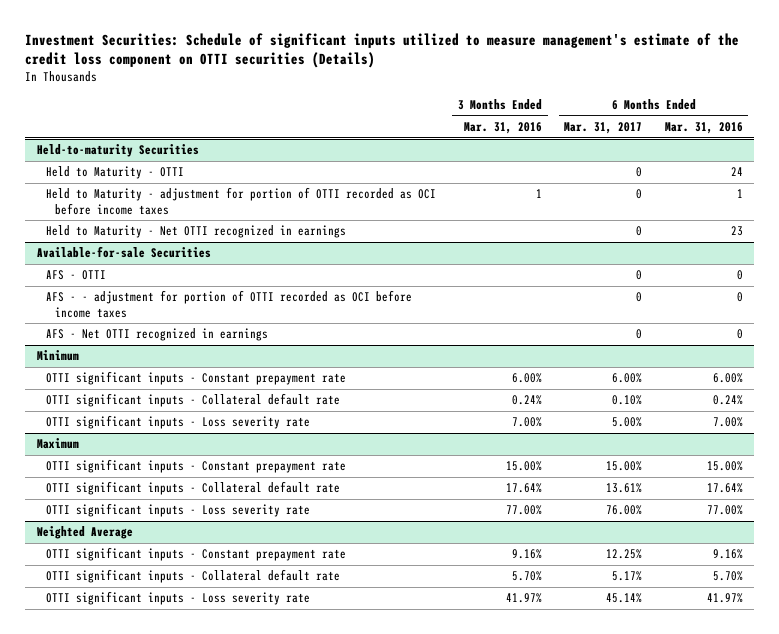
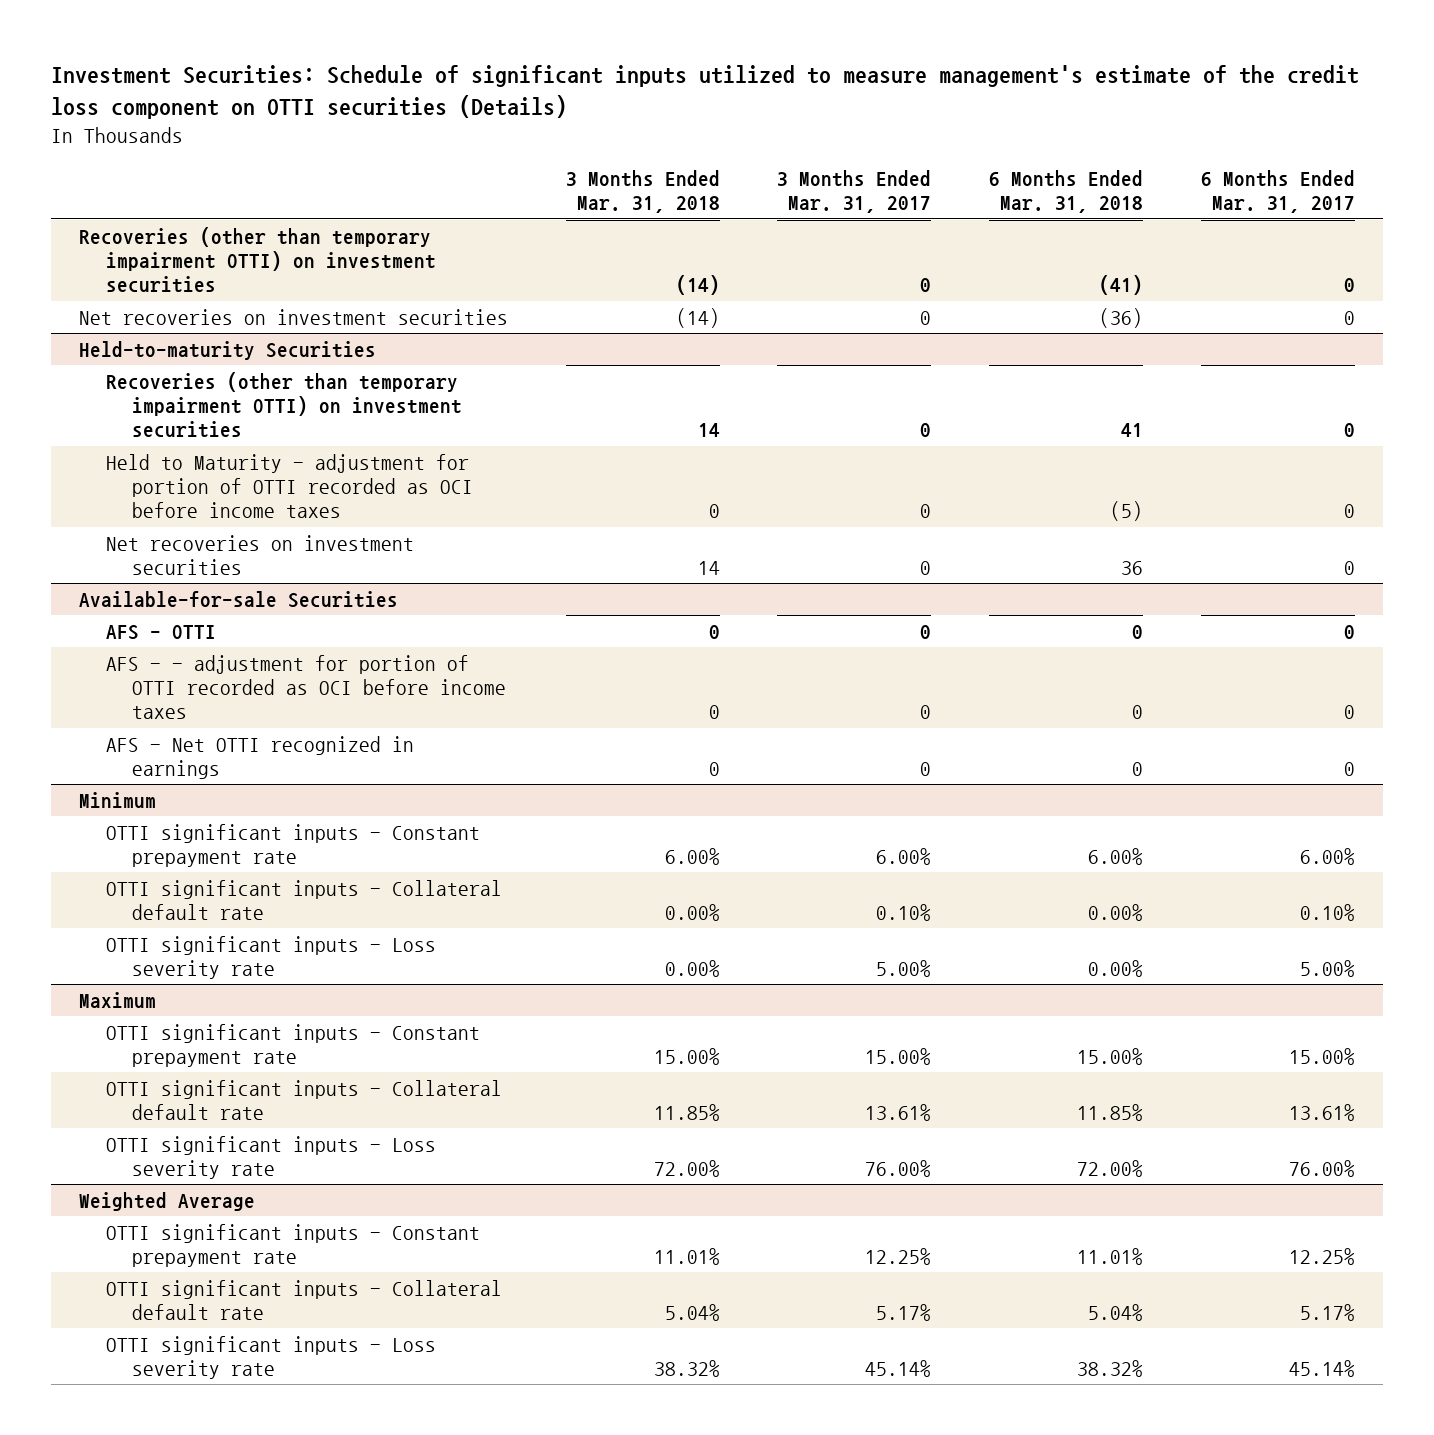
- | 3 Months Ended Mar. 31, 2016 | 6 Months Ended Mar. 31, 2017 | 6 Months Ended Mar. 31, 2016
+ | 3 Months Ended Mar. 31, 2018 | 3 Months Ended Mar. 31, 2017 | 6 Months Ended Mar. 31, 2018 | 6 Months Ended Mar. 31, 2017
+ Recoveries (other than temporary impairment OTTI) on investment securities | (14) | 0 | (41) | 0
+ Net recoveries on investment securities | (14) | 0 | (36) | 0
@ Held-to-maturity Securities
- Held to Maturity - OTTI | | 0 | 24
+ Recoveries (other than temporary impairment OTTI) on investment securities | 14 | 0 | 41 | 0
- Held to Maturity - Net OTTI recognized in earnings | | 0 | 23
+ Net recoveries on investment securities | 14 | 0 | 36 | 0

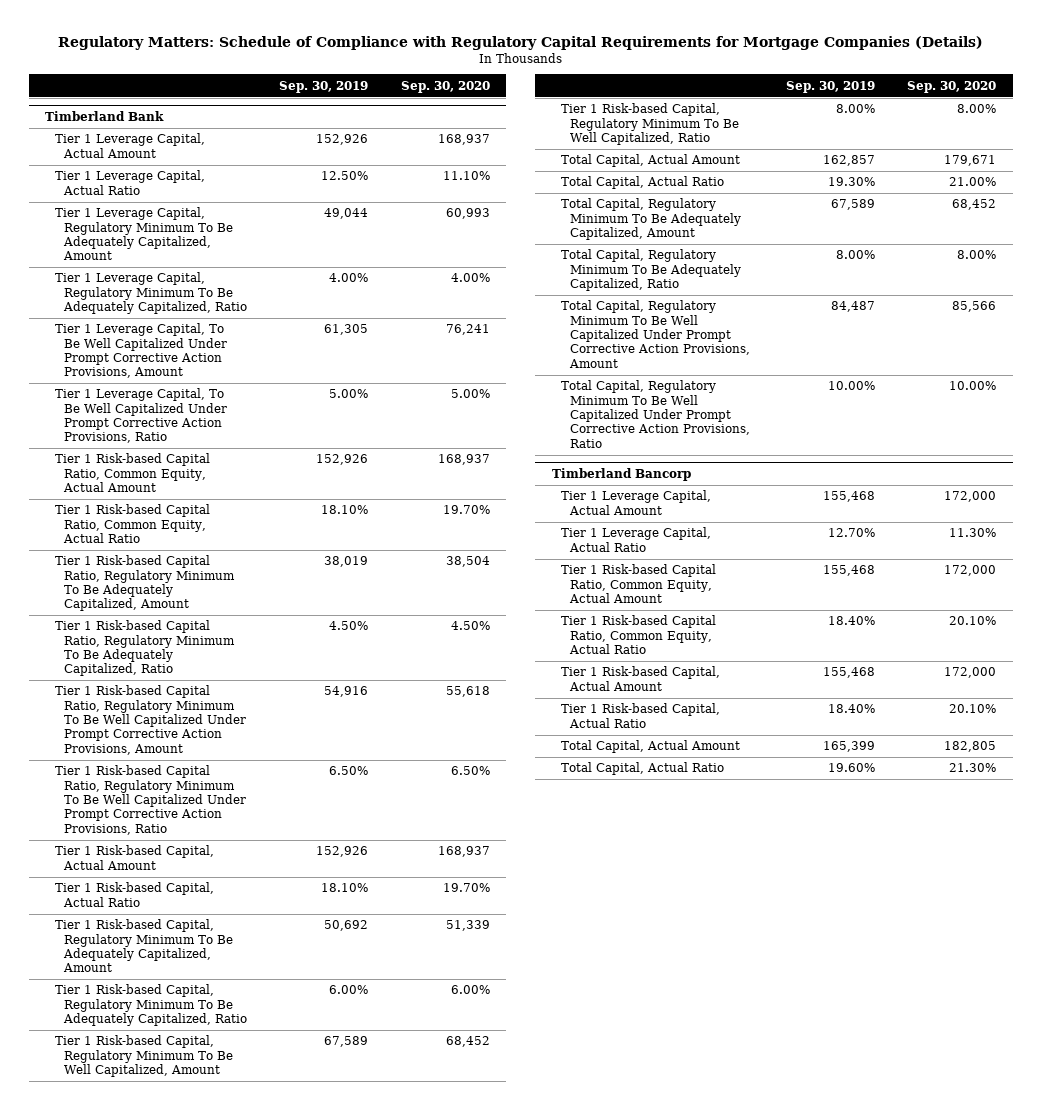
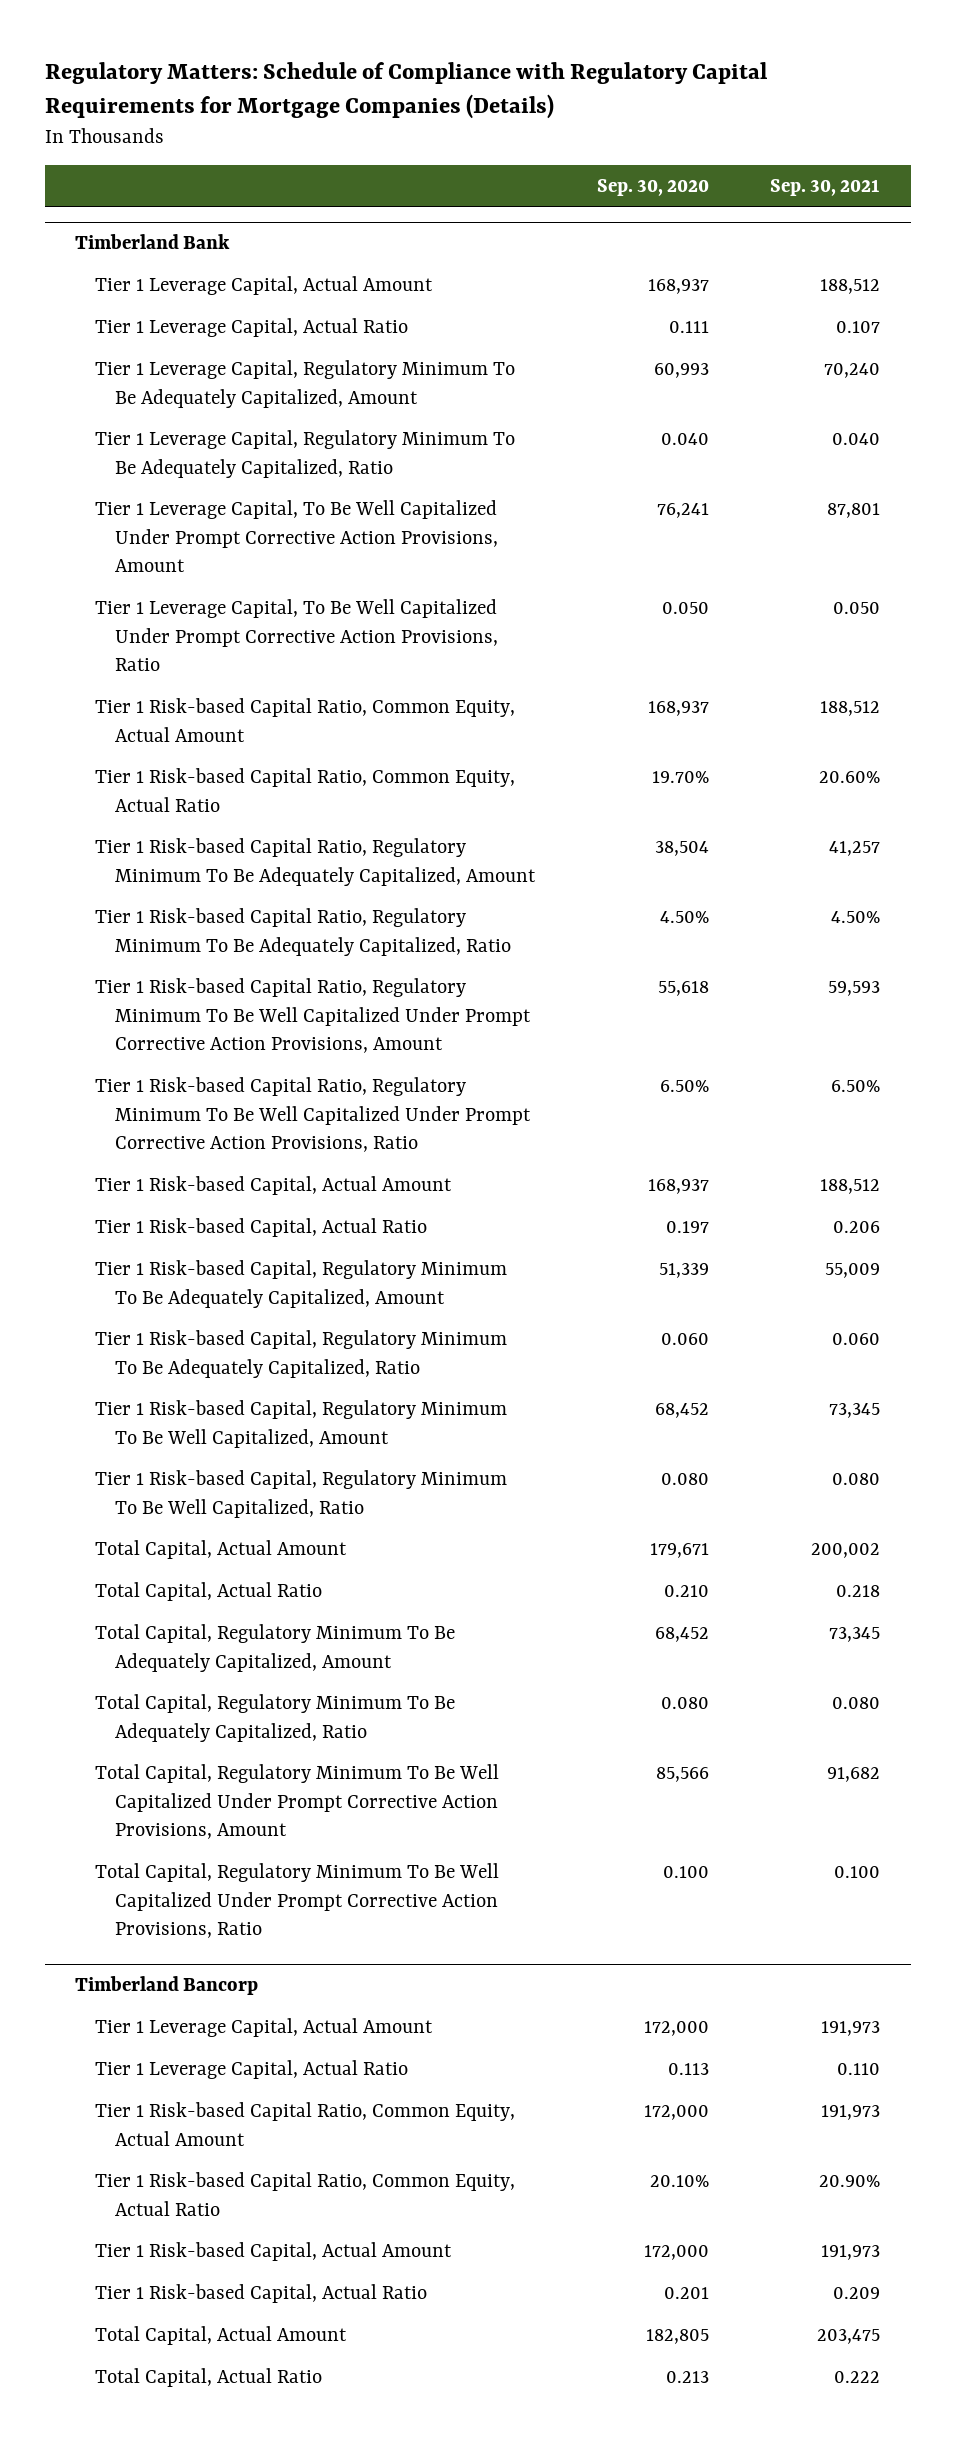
- | Sep. 30, 2019 | Sep. 30, 2020
+ | Sep. 30, 2020 | Sep. 30, 2021
@ Timberland Bank
- Tier 1 Leverage Capital, Actual Ratio | 12.50% | 11.10%
+ Tier 1 Leverage Capital, Actual Ratio | 0.111 | 0.107
- Tier 1 Leverage Capital, Regulatory Minimum To Be Adequately Capitalized, Ratio | 4.00% | 4.00%
+ Tier 1 Leverage Capital, Regulatory Minimum To Be Adequately Capitalized, Ratio | 0.040 | 0.040
- Tier 1 Leverage Capital, To Be Well Capitalized Under Prompt Corrective Action Provisions, Ratio | 5.00% | 5.00%
+ Tier 1 Leverage Capital, To Be Well Capitalized Under Prompt Corrective Action Provisions, Ratio | 0.050 | 0.050
- Tier 1 Risk-based Capital, Actual Ratio | 18.10% | 19.70%
+ Tier 1 Risk-based Capital, Actual Ratio | 0.197 | 0.206
- Tier 1 Risk-based Capital, Regulatory Minimum To Be Adequately Capitalized, Ratio | 6.00% | 6.00%
+ Tier 1 Risk-based Capital, Regulatory Minimum To Be Adequately Capitalized, Ratio | 0.060 | 0.060
- Tier 1 Risk-based Capital, Regulatory Minimum To Be Well Capitalized, Ratio | 8.00% | 8.00%
+ Tier 1 Risk-based Capital, Regulatory Minimum To Be Well Capitalized, Ratio | 0.080 | 0.080
- Total Capital, Actual Ratio | 19.30% | 21.00%
+ Total Capital, Actual Ratio | 0.210 | 0.218
- Total Capital, Regulatory Minimum To Be Adequately Capitalized, Ratio | 8.00% | 8.00%
+ Total Capital, Regulatory Minimum To Be Adequately Capitalized, Ratio | 0.080 | 0.080
- Total Capital, Regulatory Minimum To Be Well Capitalized Under Prompt Corrective Action Provisions, Ratio | 10.00% | 10.00%
+ Total Capital, Regulatory Minimum To Be Well Capitalized Under Prompt Corrective Action Provisions, Ratio | 0.100 | 0.100
@ Timberland Bancorp
- Tier 1 Leverage Capital, Actual Ratio | 12.70% | 11.30%
+ Tier 1 Leverage Capital, Actual Ratio | 0.113 | 0.110
- Tier 1 Risk-based Capital, Actual Ratio | 18.40% | 20.10%
+ Tier 1 Risk-based Capital, Actual Ratio | 0.201 | 0.209
- Total Capital, Actual Ratio | 19.60% | 21.30%
+ Total Capital, Actual Ratio | 0.213 | 0.222

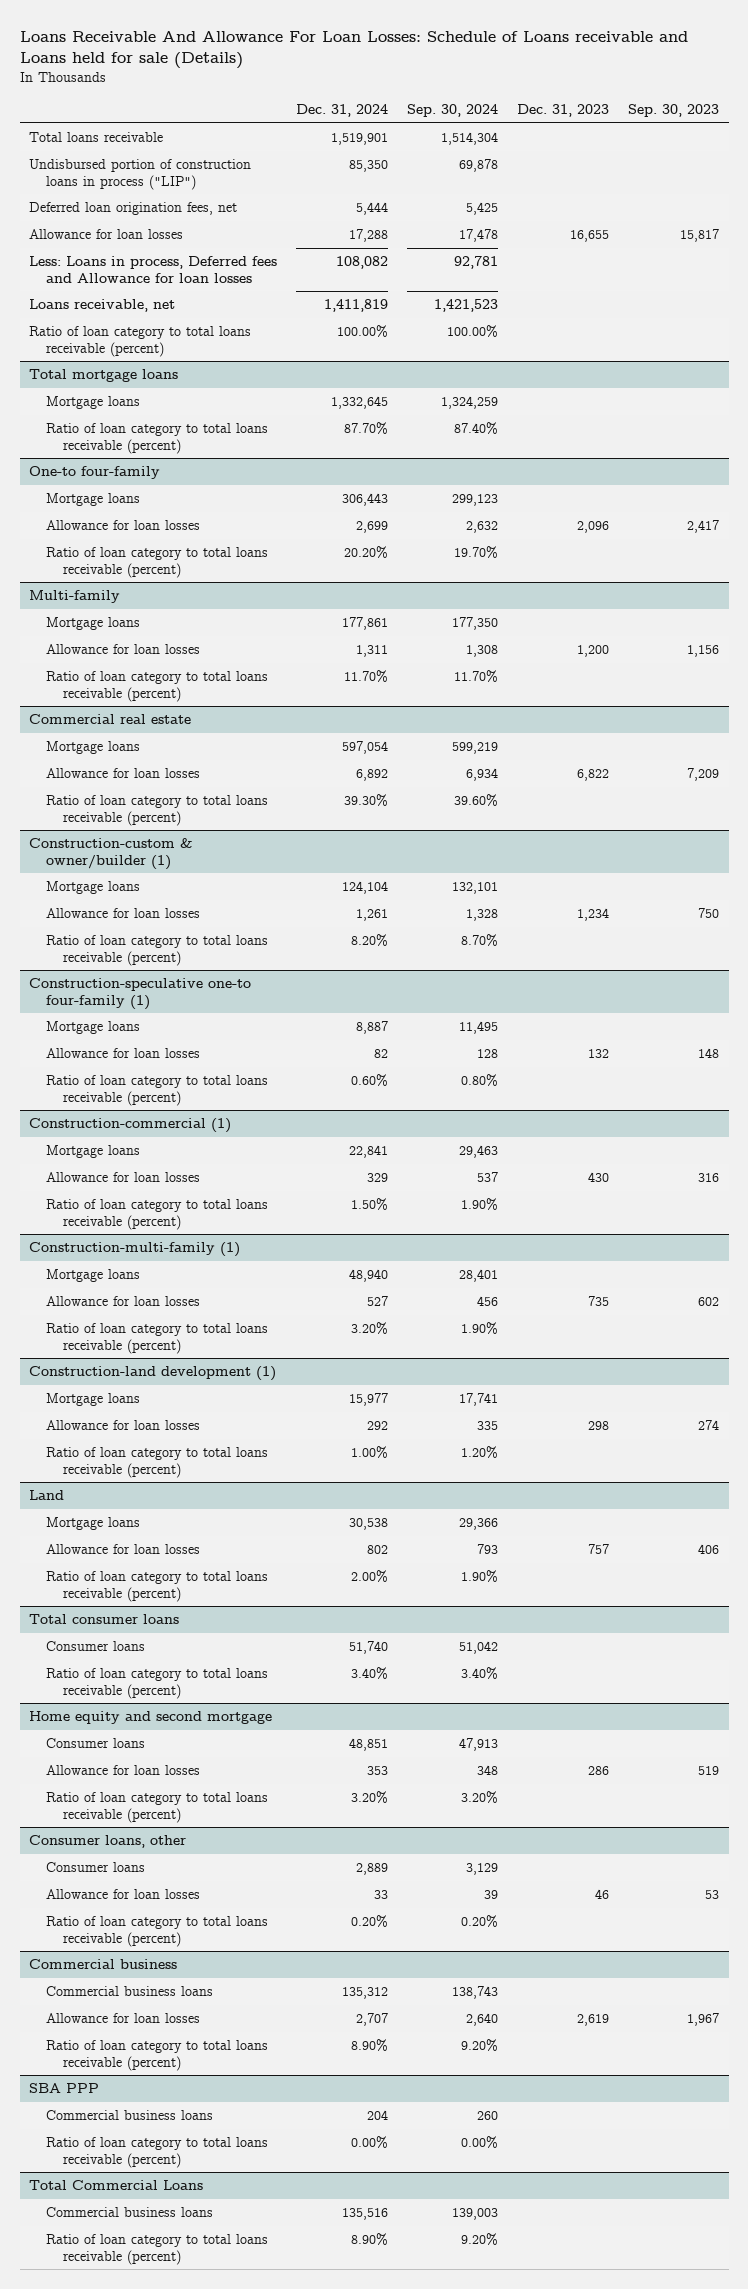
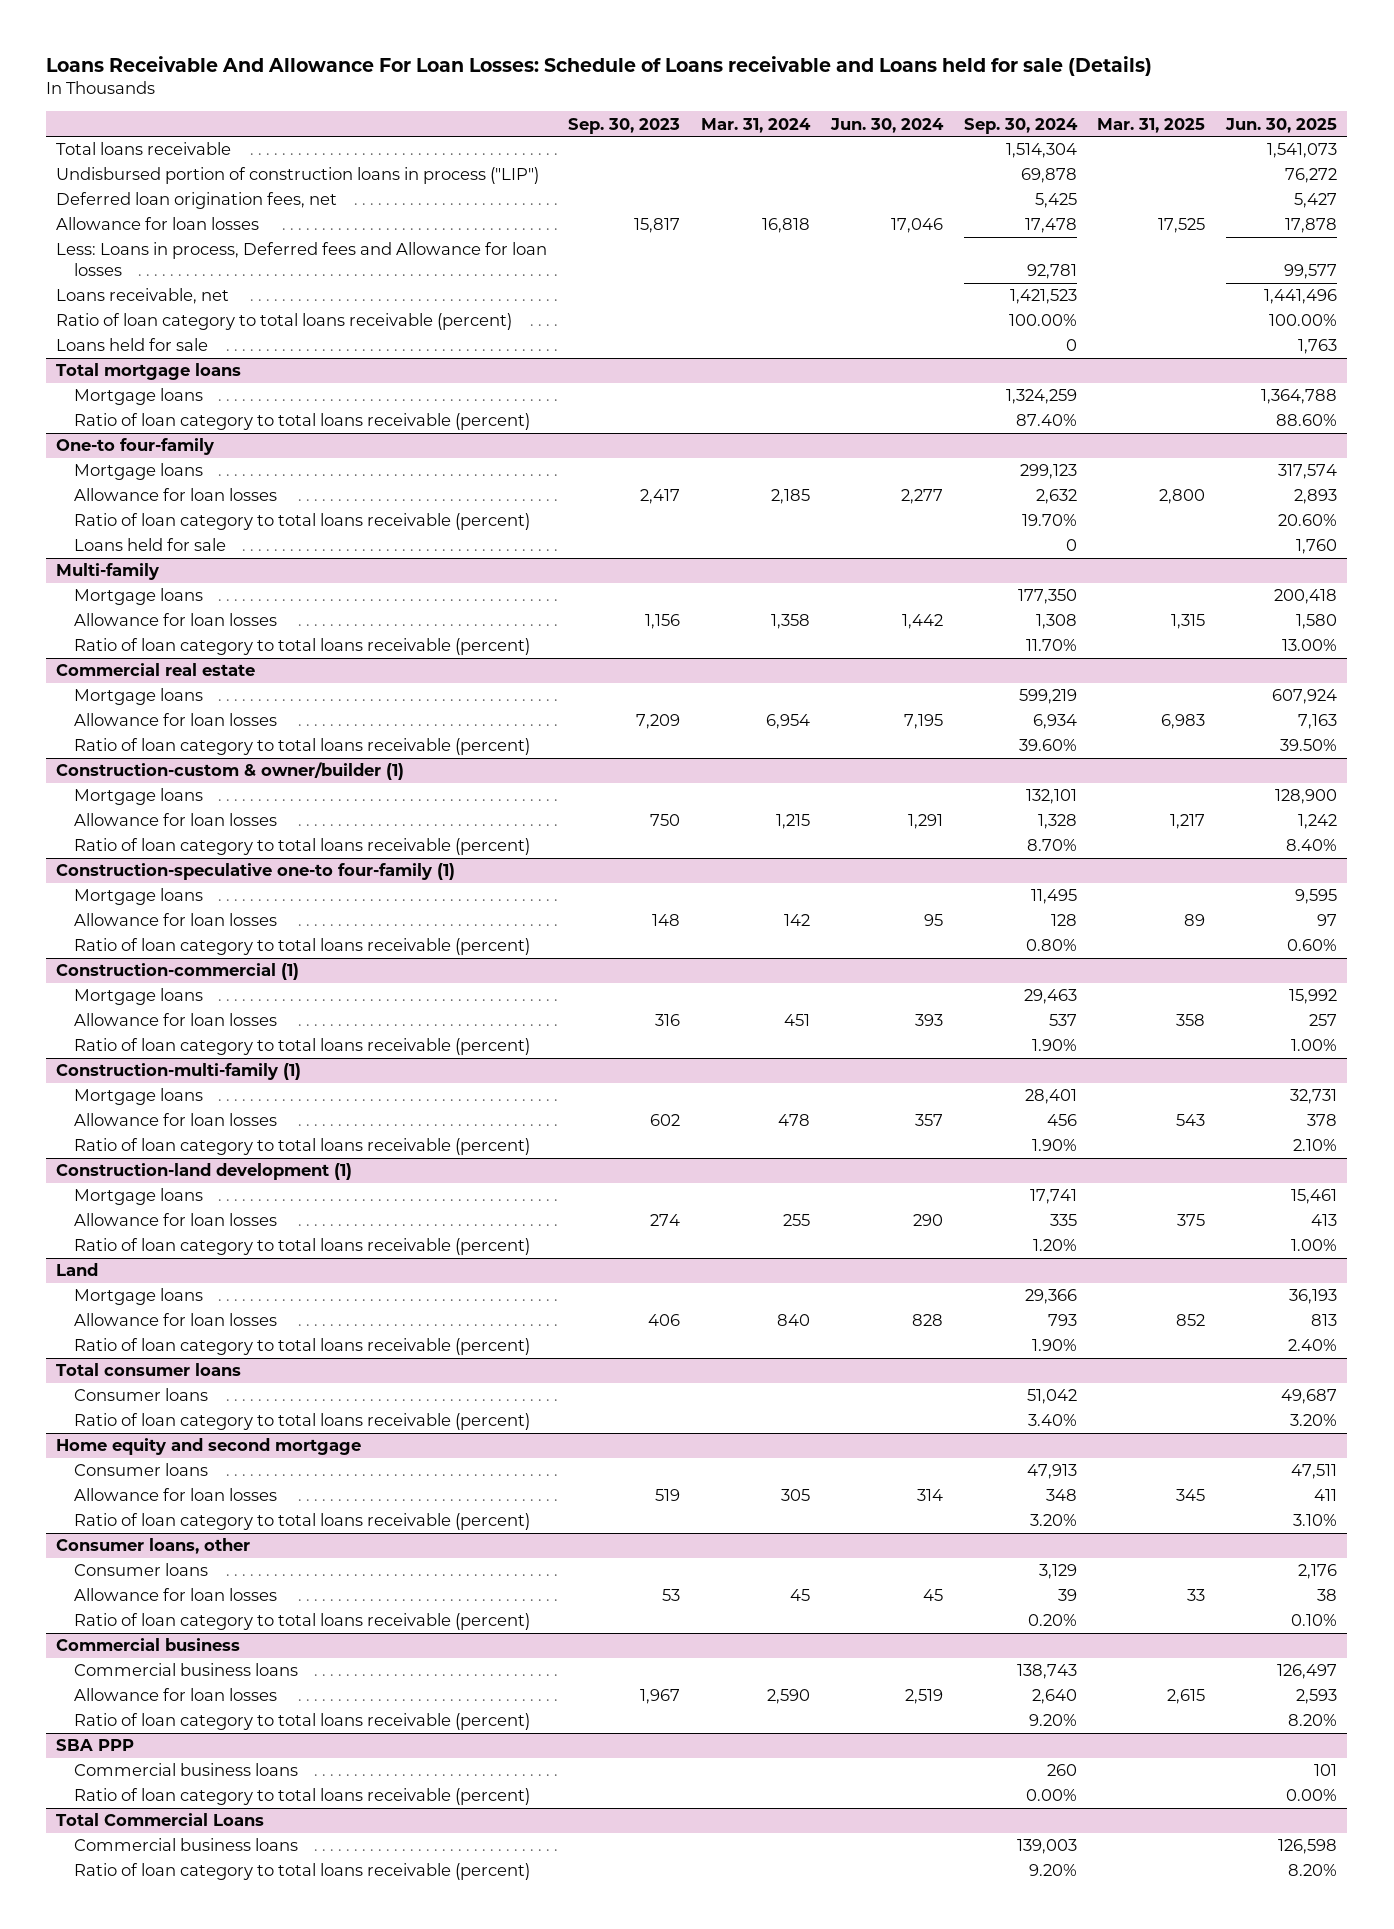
- | Dec. 31, 2024 | Sep. 30, 2024 | Dec. 31, 2023 | Sep. 30, 2023
+ | Sep. 30, 2023 | Mar. 31, 2024 | Jun. 30, 2024 | Sep. 30, 2024 | Mar. 31, 2025 | Jun. 30, 2025
+ Loans held for sale | | | | 0 | | 1,763
@ One-to four-family
+ Loans held for sale | | | | 0 | | 1,760

